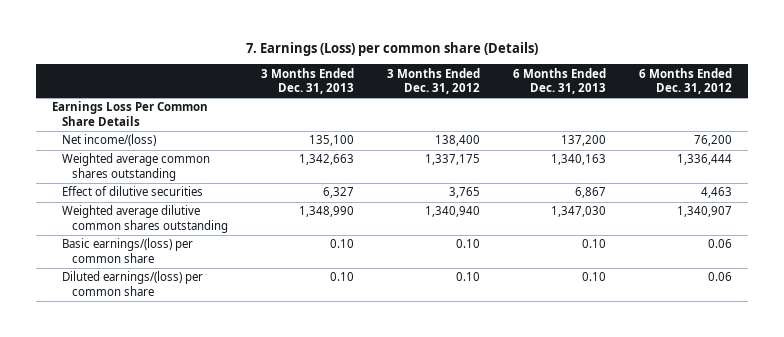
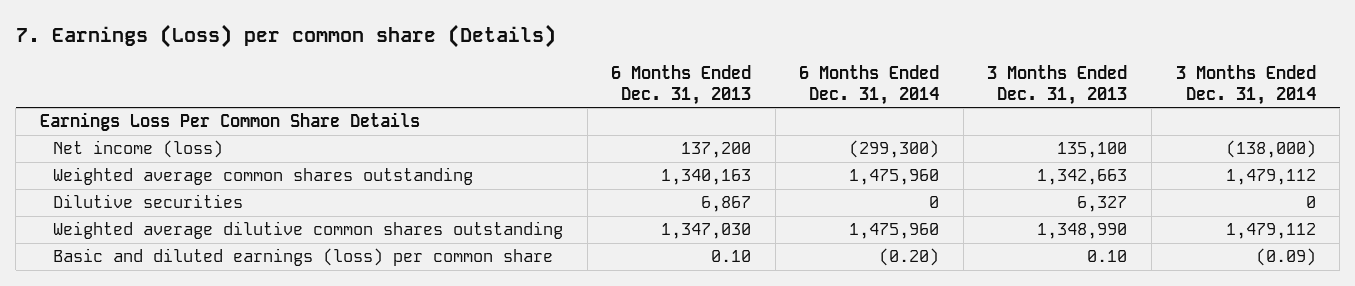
- | 3 Months Ended Dec. 31, 2013 | 3 Months Ended Dec. 31, 2012 | 6 Months Ended Dec. 31, 2013 | 6 Months Ended Dec. 31, 2012
+ | 6 Months Ended Dec. 31, 2013 | 6 Months Ended Dec. 31, 2014 | 3 Months Ended Dec. 31, 2013 | 3 Months Ended Dec. 31, 2014
- Net income/(loss) | 135,100 | 138,400 | 137,200 | 76,200
+ Net income (loss) | 137,200 | (299,300) | 135,100 | (138,000)
- Effect of dilutive securities | 6,327 | 3,765 | 6,867 | 4,463
+ Dilutive securities | 6,867 | 0 | 6,327 | 0
- Basic earnings/(loss) per common share | 0.10 | 0.10 | 0.10 | 0.06
- Diluted earnings/(loss) per common share | 0.10 | 0.10 | 0.10 | 0.06
+ Basic and diluted earnings (loss) per common share | 0.10 | (0.20) | 0.10 | (0.09)

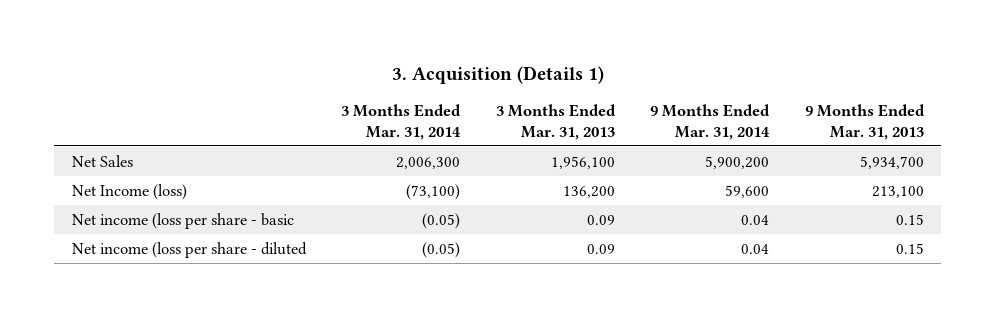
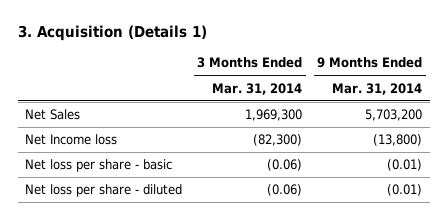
- | 3 Months Ended Mar. 31, 2014 | 3 Months Ended Mar. 31, 2013 | 9 Months Ended Mar. 31, 2014 | 9 Months Ended Mar. 31, 2013
+ | 3 Months Ended Mar. 31, 2014 | 9 Months Ended Mar. 31, 2014
- Net Sales | 2,006,300 | 1,956,100 | 5,900,200 | 5,934,700
- Net Income (loss) | (73,100) | 136,200 | 59,600 | 213,100
- Net income (loss per share - basic | (0.05) | 0.09 | 0.04 | 0.15
- Net income (loss per share - diluted | (0.05) | 0.09 | 0.04 | 0.15
+ Net Sales | 1,969,300 | 5,703,200
+ Net Income loss | (82,300) | (13,800)
+ Net loss per share - basic | (0.06) | (0.01)
+ Net loss per share - diluted | (0.06) | (0.01)

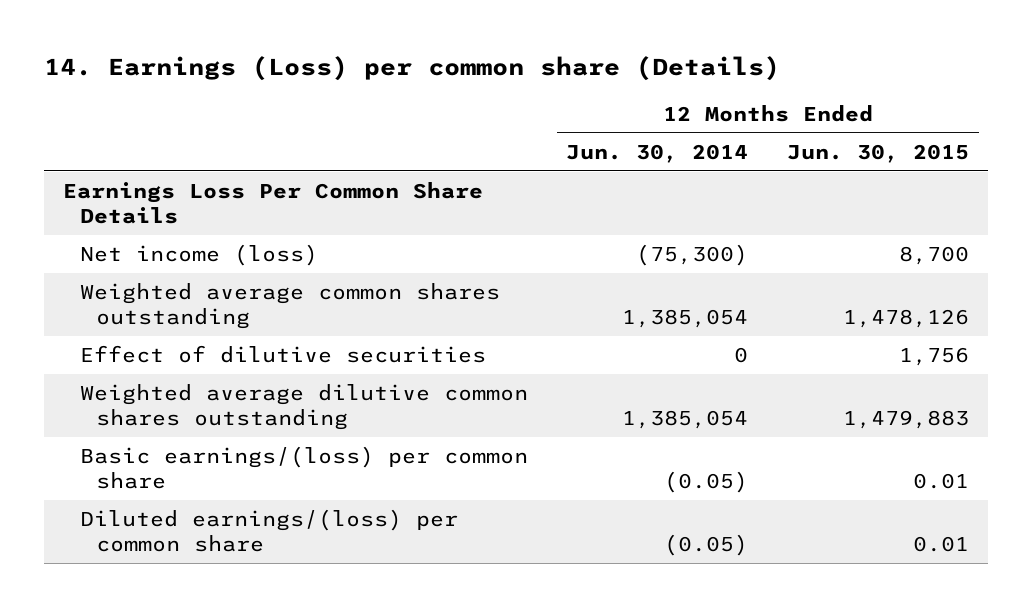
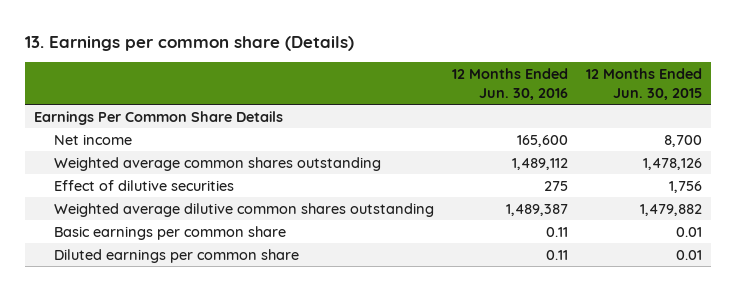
- 14. Earnings (Loss) per common share (Details)
+ 13. Earnings per common share (Details)
- | 12 Months Ended Jun. 30, 2014 | 12 Months Ended Jun. 30, 2015
+ | 12 Months Ended Jun. 30, 2016 | 12 Months Ended Jun. 30, 2015
- Earnings Loss Per Common Share Details
- Net income (loss) | (75,300) | 8,700
+ Earnings Per Common Share Details
+ Net income | 165,600 | 8,700
- Weighted average dilutive common shares outstanding | 1,385,054 | 1,479,883
- Basic earnings/(loss) per common share | (0.05) | 0.01
- Diluted earnings/(loss) per common share | (0.05) | 0.01
+ Weighted average dilutive common shares outstanding | 1,489,387 | 1,479,882
+ Basic earnings per common share | 0.11 | 0.01
+ Diluted earnings per common share | 0.11 | 0.01

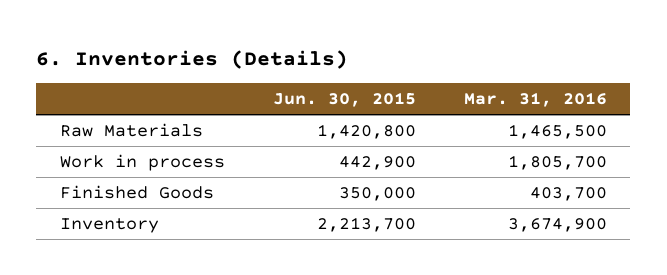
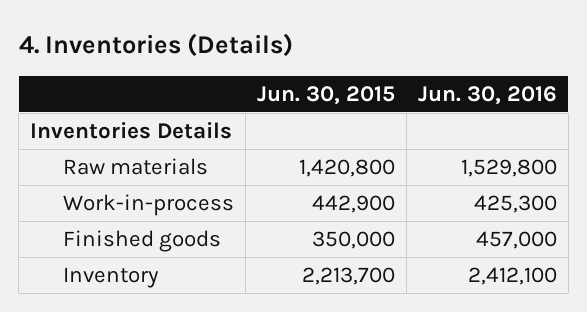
- 6. Inventories (Details)
+ 4. Inventories (Details)
- | Jun. 30, 2015 | Mar. 31, 2016
+ | Jun. 30, 2015 | Jun. 30, 2016
- Raw Materials | 1,420,800 | 1,465,500
- Work in process | 442,900 | 1,805,700
- Finished Goods | 350,000 | 403,700
+ Inventories Details
+ Raw materials | 1,420,800 | 1,529,800
+ Work-in-process | 442,900 | 425,300
+ Finished goods | 350,000 | 457,000

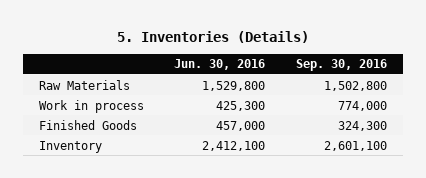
- 4. Inventories (Details)
+ 5. Inventories (Details)
- | Jun. 30, 2015 | Jun. 30, 2016
+ | Jun. 30, 2016 | Sep. 30, 2016
- Inventories Details
- Raw materials | 1,420,800 | 1,529,800
- Work-in-process | 442,900 | 425,300
- Finished goods | 350,000 | 457,000
+ Raw Materials | 1,529,800 | 1,502,800
+ Work in process | 425,300 | 774,000
+ Finished Goods | 457,000 | 324,300

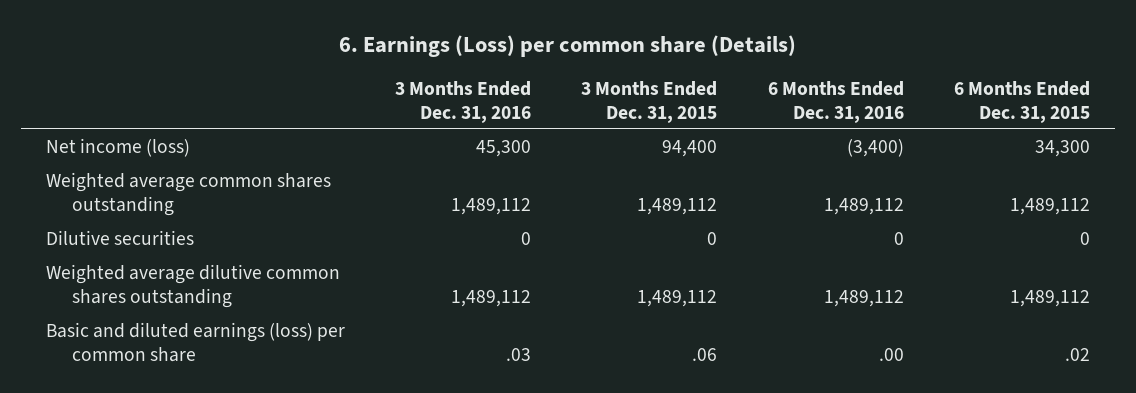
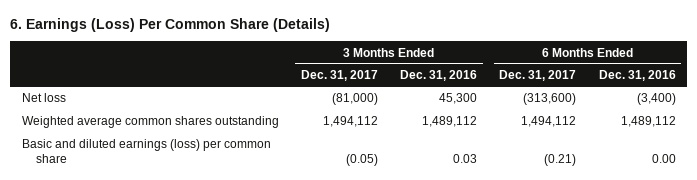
- 6. Earnings (Loss) per common share (Details)
+ 6. Earnings (Loss) Per Common Share (Details)
- | 3 Months Ended Dec. 31, 2016 | 3 Months Ended Dec. 31, 2015 | 6 Months Ended Dec. 31, 2016 | 6 Months Ended Dec. 31, 2015
+ | 3 Months Ended Dec. 31, 2017 | 3 Months Ended Dec. 31, 2016 | 6 Months Ended Dec. 31, 2017 | 6 Months Ended Dec. 31, 2016
- Net income (loss) | 45,300 | 94,400 | (3,400) | 34,300
+ Net loss | (81,000) | 45,300 | (313,600) | (3,400)
- Dilutive securities | 0 | 0 | 0 | 0
- Weighted average dilutive common shares outstanding | 1,489,112 | 1,489,112 | 1,489,112 | 1,489,112
- Basic and diluted earnings (loss) per common share | .03 | .06 | .00 | .02
+ Basic and diluted earnings (loss) per common share | (0.05) | 0.03 | (0.21) | 0.00

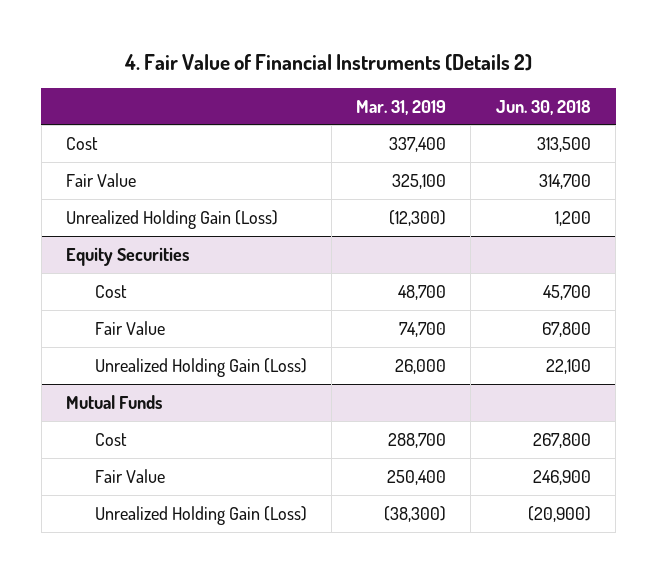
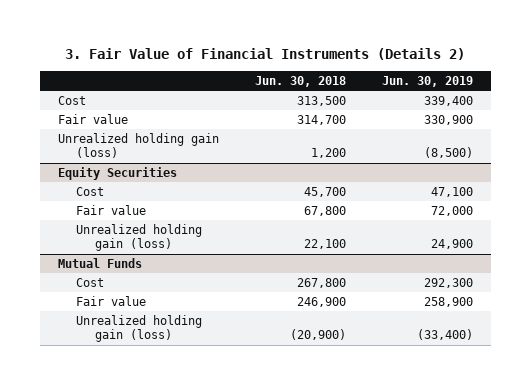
- 4. Fair Value of Financial Instruments (Details 2)
+ 3. Fair Value of Financial Instruments (Details 2)
- | Mar. 31, 2019 | Jun. 30, 2018
+ | Jun. 30, 2018 | Jun. 30, 2019
- Fair Value | 325,100 | 314,700
- Unrealized Holding Gain (Loss) | (12,300) | 1,200
+ Fair value | 314,700 | 330,900
+ Unrealized holding gain (loss) | 1,200 | (8,500)
@ Equity Securities
- Fair Value | 74,700 | 67,800
- Unrealized Holding Gain (Loss) | 26,000 | 22,100
+ Fair value | 67,800 | 72,000
+ Unrealized holding gain (loss) | 22,100 | 24,900
@ Mutual Funds
- Fair Value | 250,400 | 246,900
- Unrealized Holding Gain (Loss) | (38,300) | (20,900)
+ Fair value | 246,900 | 258,900
+ Unrealized holding gain (loss) | (20,900) | (33,400)

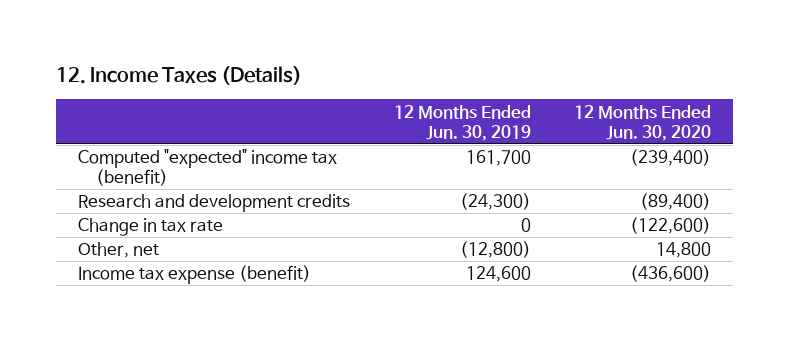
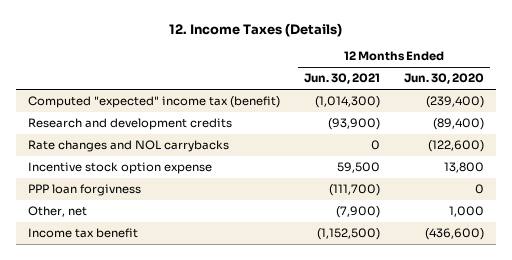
- | 12 Months Ended Jun. 30, 2019 | 12 Months Ended Jun. 30, 2020
+ | 12 Months Ended Jun. 30, 2021 | 12 Months Ended Jun. 30, 2020
- Change in tax rate | 0 | (122,600)
- Other, net | (12,800) | 14,800
- Income tax expense (benefit) | 124,600 | (436,600)
+ Rate changes and NOL carrybacks | 0 | (122,600)
+ Incentive stock option expense | 59,500 | 13,800
+ PPP loan forgivness | (111,700) | 0
+ Other, net | (7,900) | 1,000
+ Income tax benefit | (1,152,500) | (436,600)

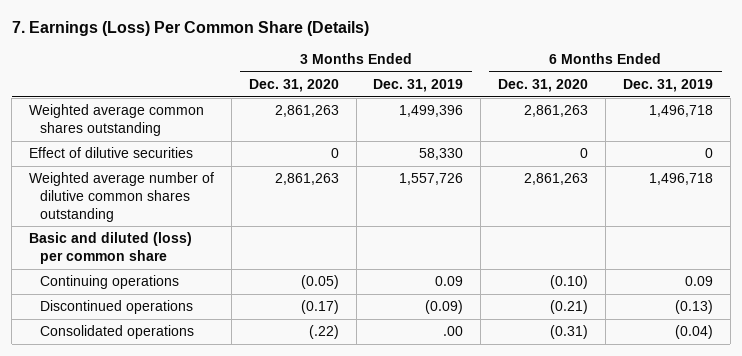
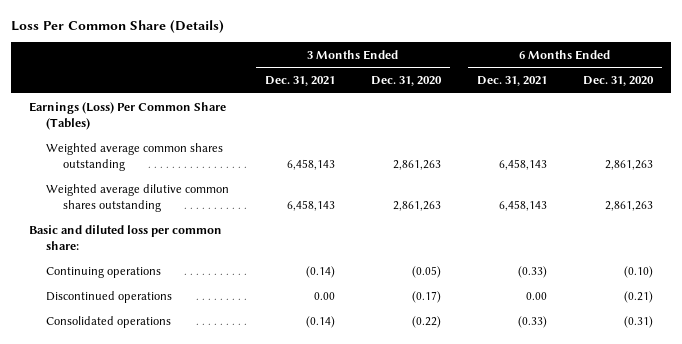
- 7. Earnings (Loss) Per Common Share (Details)
+ Loss Per Common Share (Details)
- | 3 Months Ended Dec. 31, 2020 | 3 Months Ended Dec. 31, 2019 | 6 Months Ended Dec. 31, 2020 | 6 Months Ended Dec. 31, 2019
+ | 3 Months Ended Dec. 31, 2021 | 3 Months Ended Dec. 31, 2020 | 6 Months Ended Dec. 31, 2021 | 6 Months Ended Dec. 31, 2020
+ Earnings (Loss) Per Common Share (Tables)
- Effect of dilutive securities | 0 | 58,330 | 0 | 0
- Weighted average number of dilutive common shares outstanding | 2,861,263 | 1,557,726 | 2,861,263 | 1,496,718
- Basic and diluted (loss) per common share
+ Weighted average dilutive common shares outstanding | 6,458,143 | 2,861,263 | 6,458,143 | 2,861,263
+ Basic and diluted loss per common share:
- Consolidated operations | (.22) | .00 | (0.31) | (0.04)
+ Consolidated operations | (0.14) | (0.22) | (0.33) | (0.31)

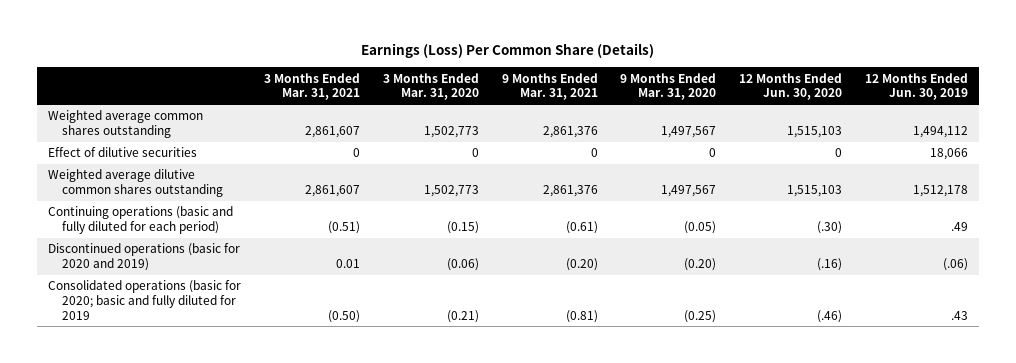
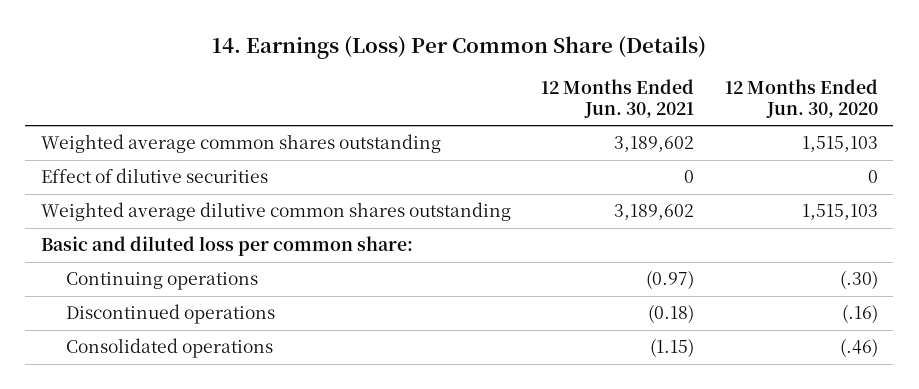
- Earnings (Loss) Per Common Share (Details)
+ 14. Earnings (Loss) Per Common Share (Details)
- | 3 Months Ended Mar. 31, 2021 | 3 Months Ended Mar. 31, 2020 | 9 Months Ended Mar. 31, 2021 | 9 Months Ended Mar. 31, 2020 | 12 Months Ended Jun. 30, 2020 | 12 Months Ended Jun. 30, 2019
+ | 12 Months Ended Jun. 30, 2021 | 12 Months Ended Jun. 30, 2020
- Continuing operations (basic and fully diluted for each period) | (0.51) | (0.15) | (0.61) | (0.05) | (.30) | .49
- Discontinued operations (basic for 2020 and 2019) | 0.01 | (0.06) | (0.20) | (0.20) | (.16) | (.06)
- Consolidated operations (basic for 2020; basic and fully diluted for 2019 | (0.50) | (0.21) | (0.81) | (0.25) | (.46) | .43
+ Basic and diluted loss per common share:
+ Continuing operations | (0.97) | (.30)
+ Discontinued operations | (0.18) | (.16)
+ Consolidated operations | (1.15) | (.46)

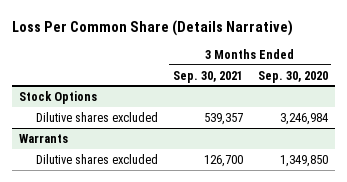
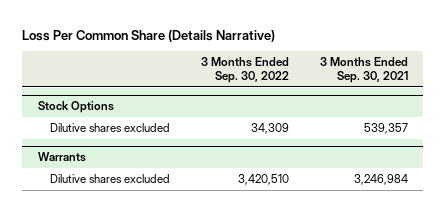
- | 3 Months Ended Sep. 30, 2021 | 3 Months Ended Sep. 30, 2020
+ | 3 Months Ended Sep. 30, 2022 | 3 Months Ended Sep. 30, 2021
@ Warrants
- Dilutive shares excluded | 126,700 | 1,349,850
+ Dilutive shares excluded | 3,420,510 | 3,246,984

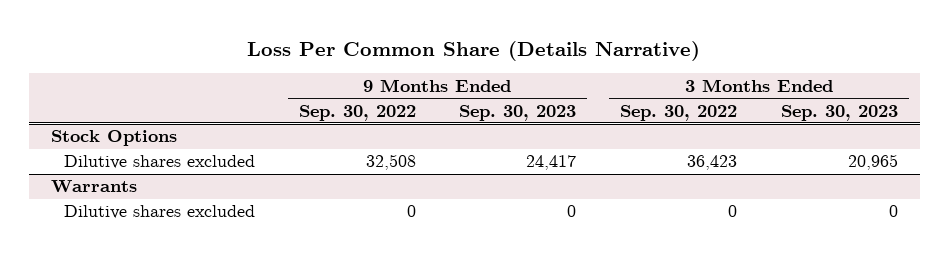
- | 3 Months Ended Sep. 30, 2022 | 3 Months Ended Sep. 30, 2021
+ | 9 Months Ended Sep. 30, 2022 | 9 Months Ended Sep. 30, 2023 | 3 Months Ended Sep. 30, 2022 | 3 Months Ended Sep. 30, 2023
@ Stock Options
- Dilutive shares excluded | 34,309 | 539,357
+ Dilutive shares excluded | 32,508 | 24,417 | 36,423 | 20,965
@ Warrants
- Dilutive shares excluded | 3,420,510 | 3,246,984
+ Dilutive shares excluded | 0 | 0 | 0 | 0

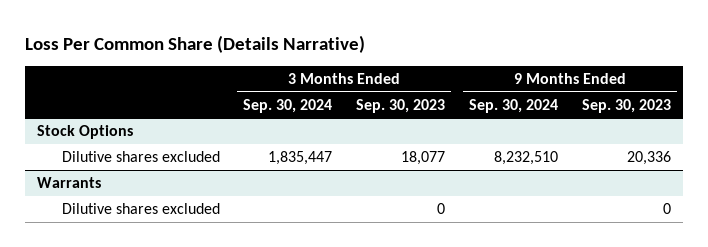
- | 9 Months Ended Sep. 30, 2022 | 9 Months Ended Sep. 30, 2023 | 3 Months Ended Sep. 30, 2022 | 3 Months Ended Sep. 30, 2023
+ | 3 Months Ended Sep. 30, 2024 | 3 Months Ended Sep. 30, 2023 | 9 Months Ended Sep. 30, 2024 | 9 Months Ended Sep. 30, 2023
@ Stock Options
- Dilutive shares excluded | 32,508 | 24,417 | 36,423 | 20,965
+ Dilutive shares excluded | 1,835,447 | 18,077 | 8,232,510 | 20,336

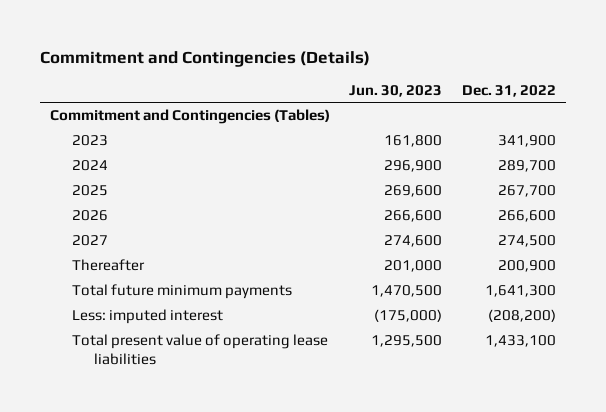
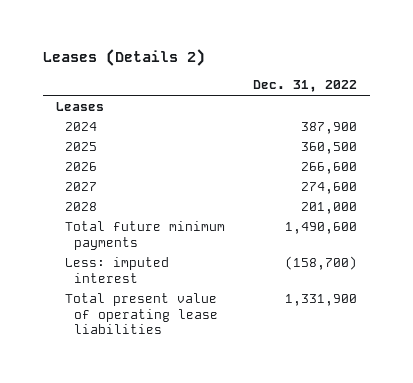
- Commitment and Contingencies (Details)
+ Leases (Details 2)
- | Jun. 30, 2023 | Dec. 31, 2022
+ | Dec. 31, 2022
- Commitment and Contingencies (Tables)
- 2023 | 161,800 | 341,900
- 2024 | 296,900 | 289,700
- 2025 | 269,600 | 267,700
+ Leases
+ 2024 | 387,900
+ 2025 | 360,500
- 2027 | 274,600 | 274,500
- Thereafter | 201,000 | 200,900
- Total future minimum payments | 1,470,500 | 1,641,300
- Less: imputed interest | (175,000) | (208,200)
- Total present value of operating lease liabilities | 1,295,500 | 1,433,100
+ 2027 | 274,600
+ 2028 | 201,000
+ Total future minimum payments | 1,490,600
+ Less: imputed interest | (158,700)
+ Total present value of operating lease liabilities | 1,331,900

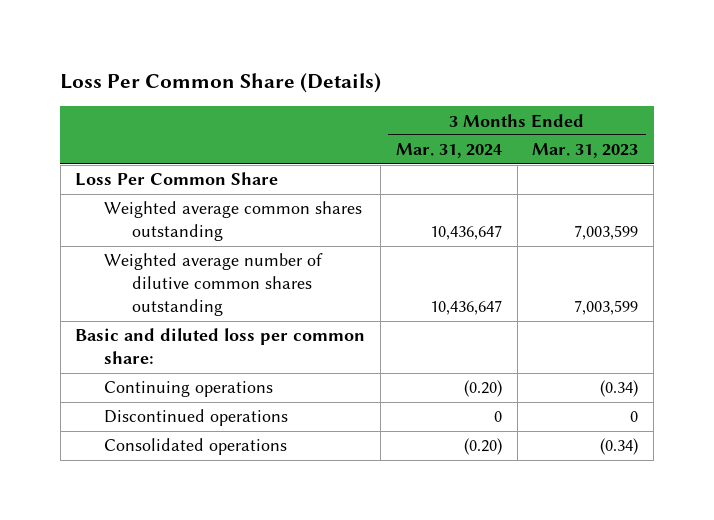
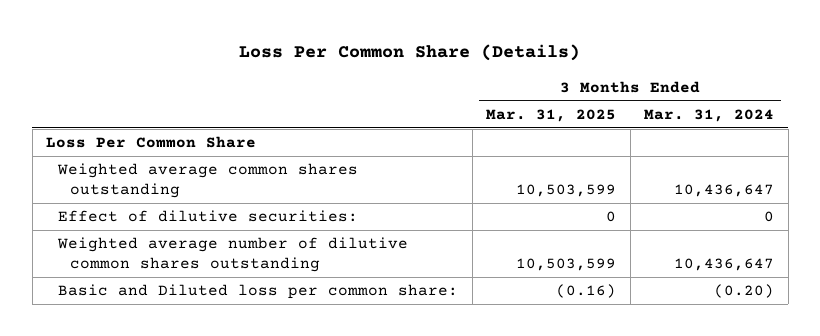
- | 3 Months Ended Mar. 31, 2024 | 3 Months Ended Mar. 31, 2023
+ | 3 Months Ended Mar. 31, 2025 | 3 Months Ended Mar. 31, 2024
+ Effect of dilutive securities: | 0 | 0
- Basic and diluted loss per common share:
- Continuing operations | (0.20) | (0.34)
- Discontinued operations | 0 | 0
- Consolidated operations | (0.20) | (0.34)
+ Basic and Diluted loss per common share: | (0.16) | (0.20)

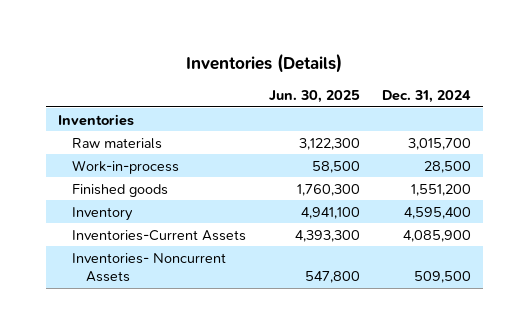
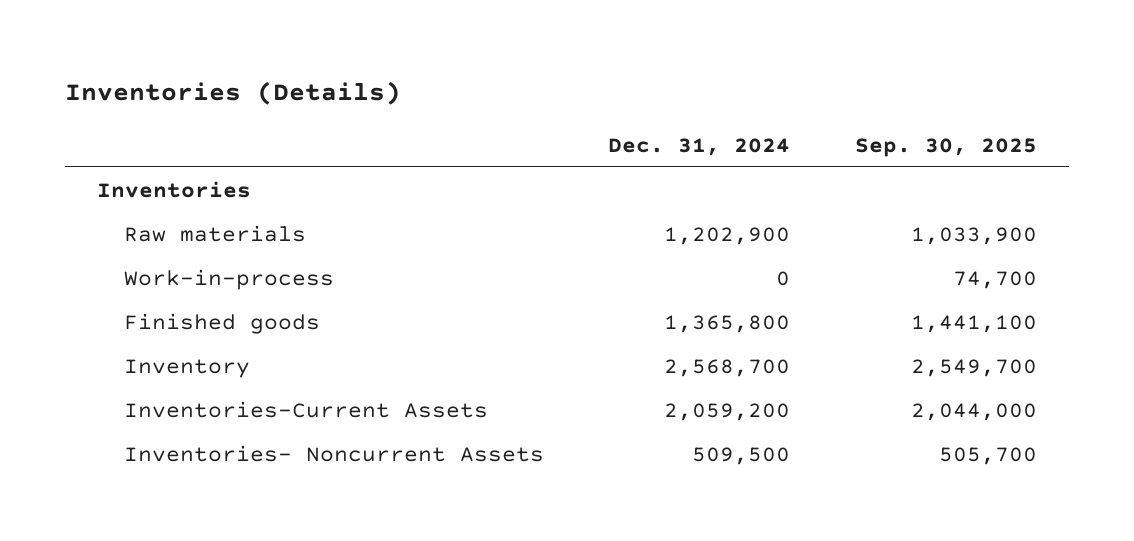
- | Jun. 30, 2025 | Dec. 31, 2024
+ | Dec. 31, 2024 | Sep. 30, 2025
- Raw materials | 3,122,300 | 3,015,700
- Work-in-process | 58,500 | 28,500
- Finished goods | 1,760,300 | 1,551,200
- Inventory | 4,941,100 | 4,595,400
- Inventories-Current Assets | 4,393,300 | 4,085,900
+ Raw materials | 1,202,900 | 1,033,900
+ Work-in-process | 0 | 74,700
+ Finished goods | 1,365,800 | 1,441,100
+ Inventory | 2,568,700 | 2,549,700
+ Inventories-Current Assets | 2,059,200 | 2,044,000

